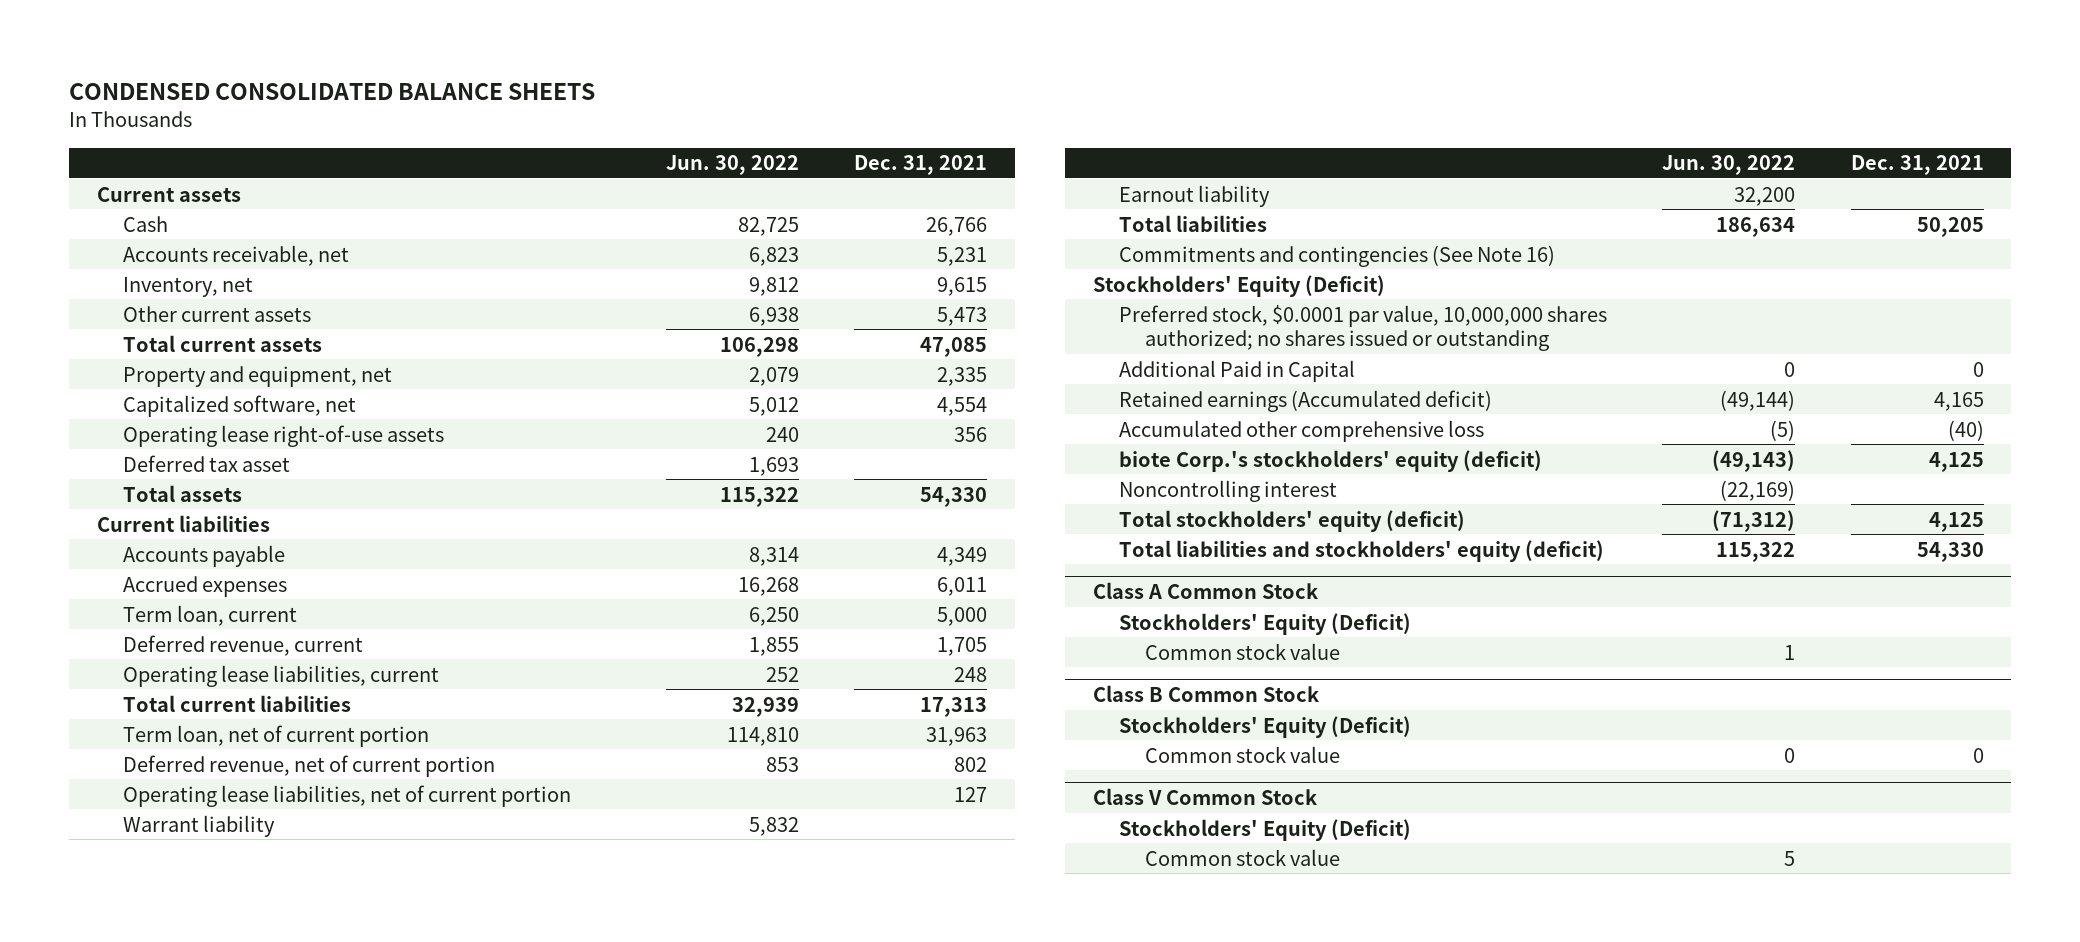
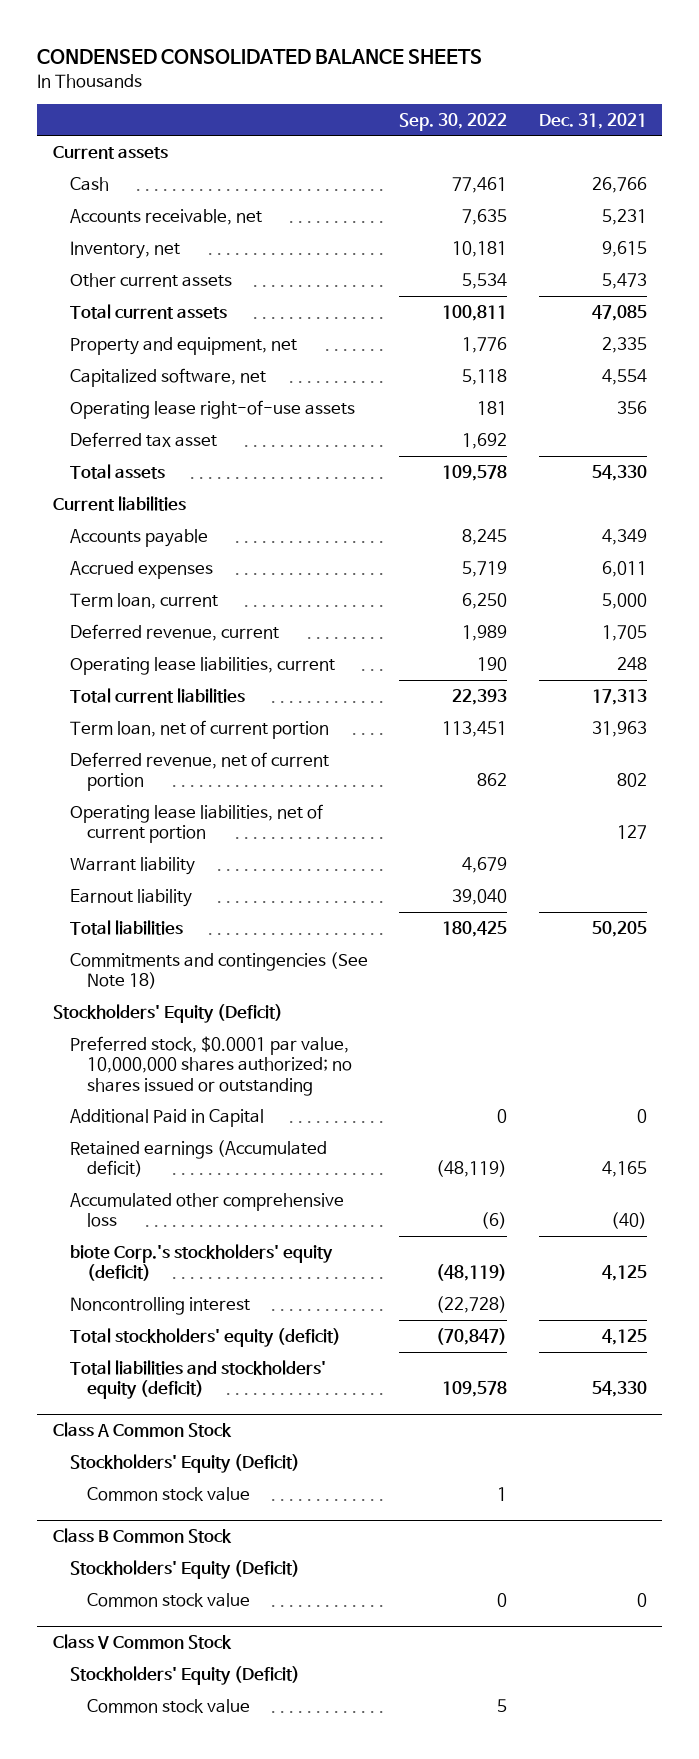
- | Jun. 30, 2022 | Dec. 31, 2021
+ | Sep. 30, 2022 | Dec. 31, 2021
- Commitments and contingencies (See Note 16)
+ Commitments and contingencies (See Note 18)

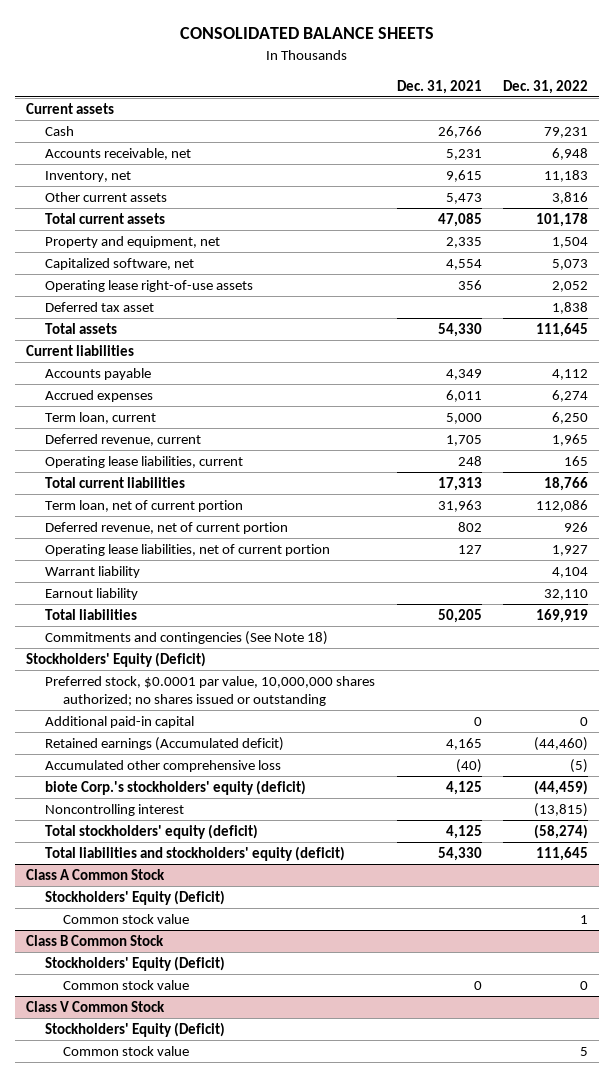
- CONDENSED CONSOLIDATED BALANCE SHEETS
+ CONSOLIDATED BALANCE SHEETS
- | Sep. 30, 2022 | Dec. 31, 2021
+ | Dec. 31, 2021 | Dec. 31, 2022
- Additional Paid in Capital | 0 | 0
+ Additional paid-in capital | 0 | 0

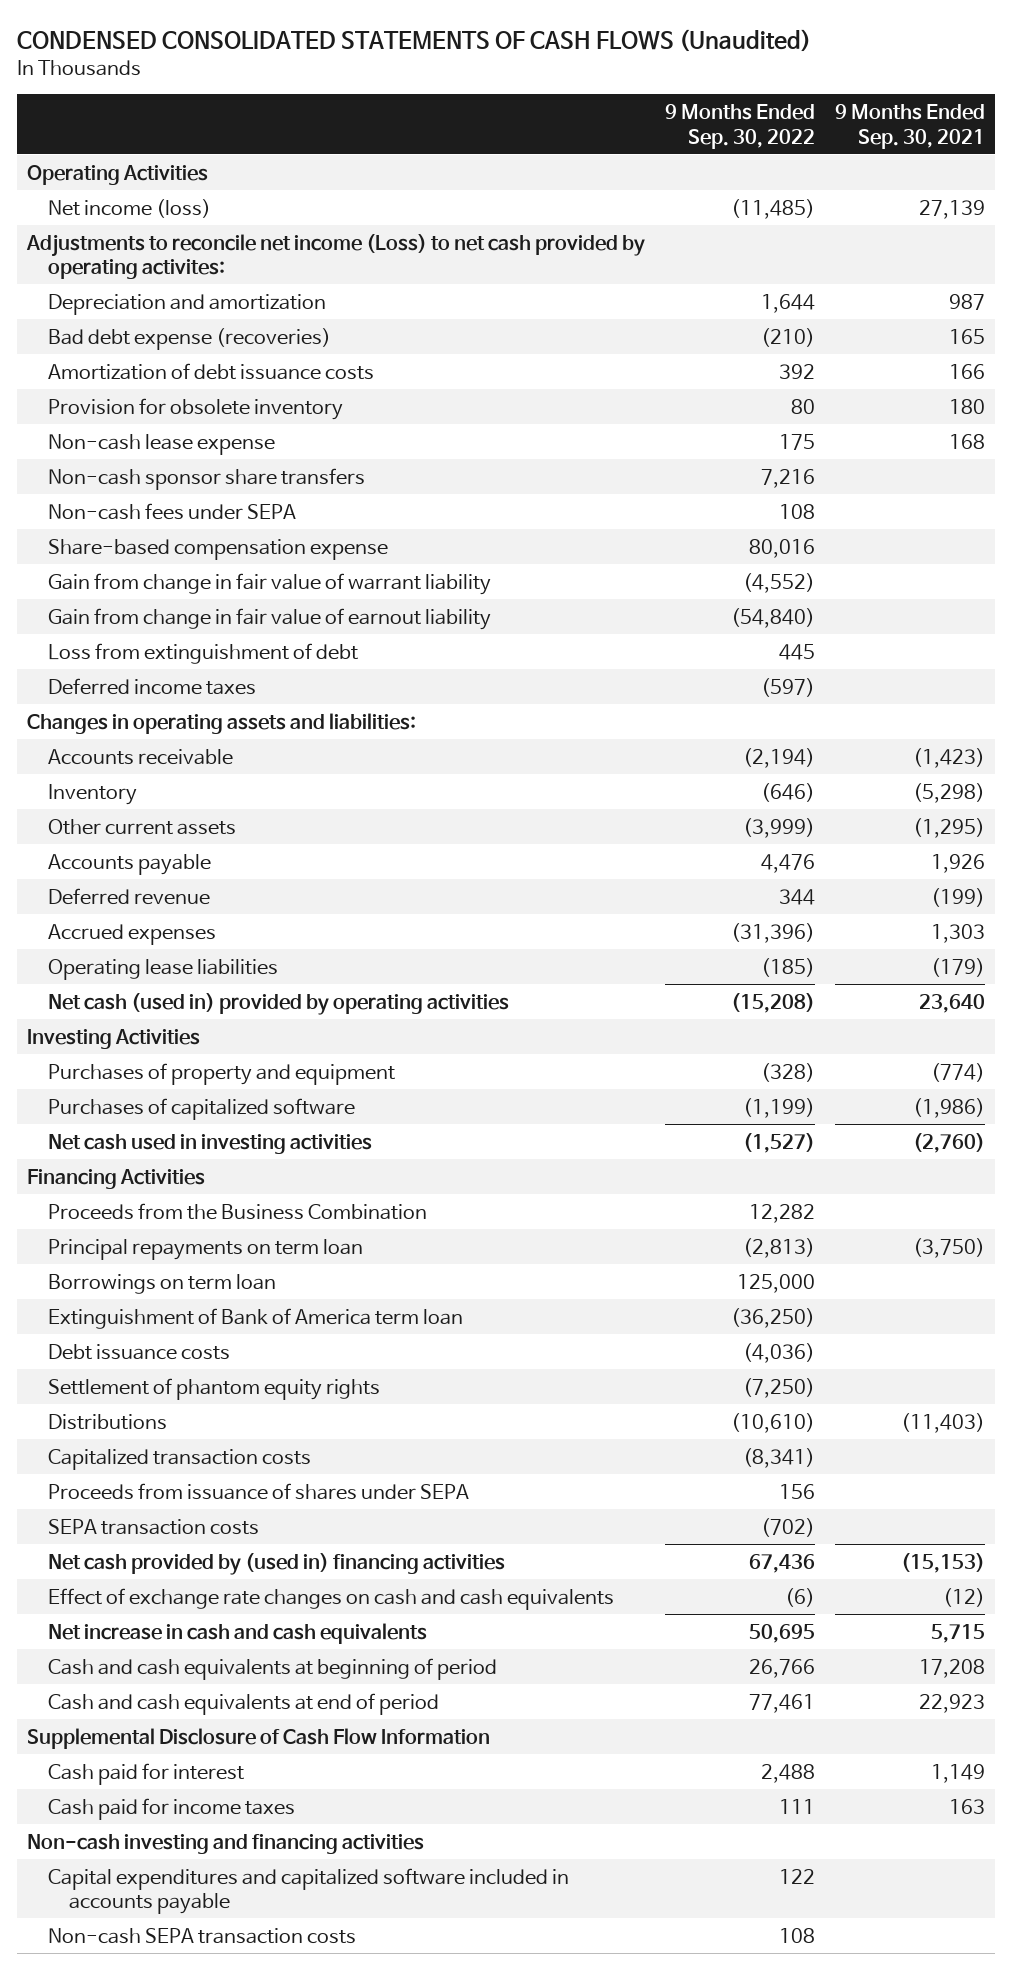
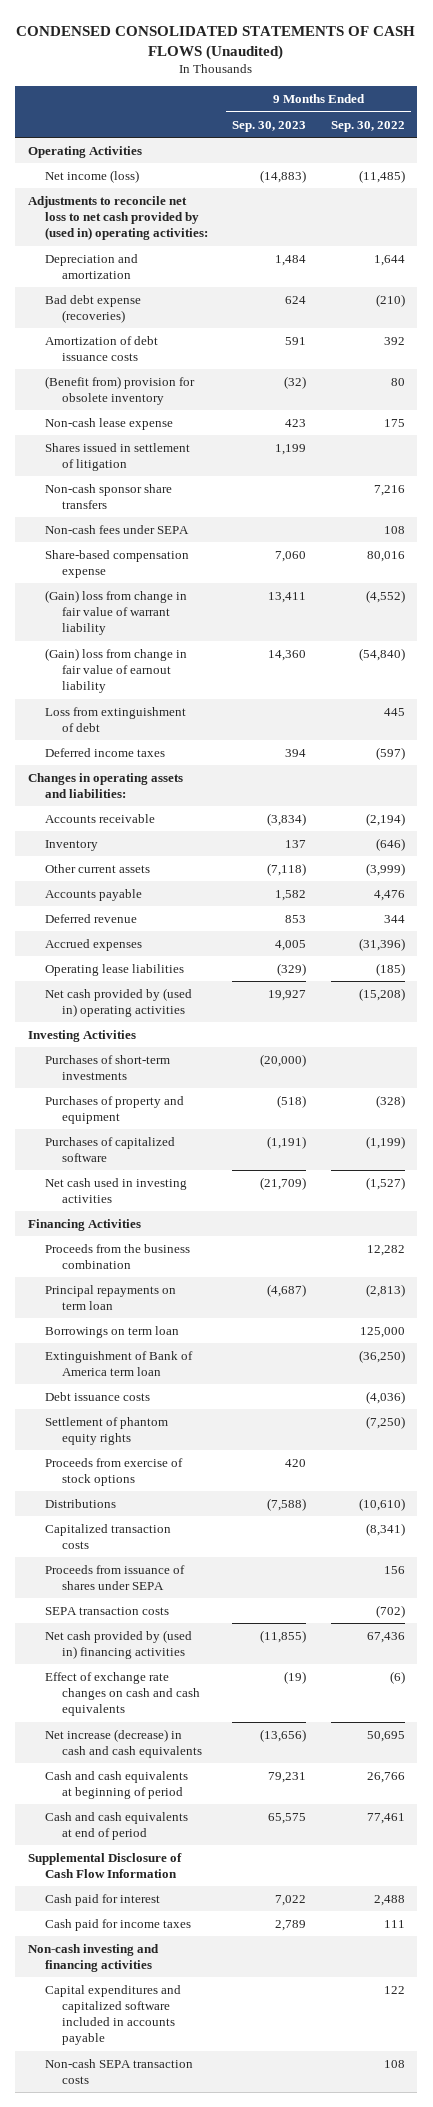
- | 9 Months Ended Sep. 30, 2022 | 9 Months Ended Sep. 30, 2021
+ | 9 Months Ended Sep. 30, 2023 | 9 Months Ended Sep. 30, 2022
- Adjustments to reconcile net income (Loss) to net cash provided by operating activites:
+ Adjustments to reconcile net loss to net cash provided by (used in) operating activities:
- Provision for obsolete inventory | 80 | 180
+ (Benefit from) provision for obsolete inventory | (32) | 80
+ Shares issued in settlement of litigation | 1,199 |
- Gain from change in fair value of warrant liability | (4,552) |
- Gain from change in fair value of earnout liability | (54,840) |
+ (Gain) loss from change in fair value of warrant liability | 13,411 | (4,552)
+ (Gain) loss from change in fair value of earnout liability | 14,360 | (54,840)
- Net cash (used in) provided by operating activities | (15,208) | 23,640
+ Net cash provided by (used in) operating activities | 19,927 | (15,208)
+ Purchases of short-term investments | (20,000) |
- Proceeds from the Business Combination | 12,282 |
+ Proceeds from the business combination | | 12,282
+ Proceeds from exercise of stock options | 420 |
- Net increase in cash and cash equivalents | 50,695 | 5,715
+ Net increase (decrease) in cash and cash equivalents | (13,656) | 50,695

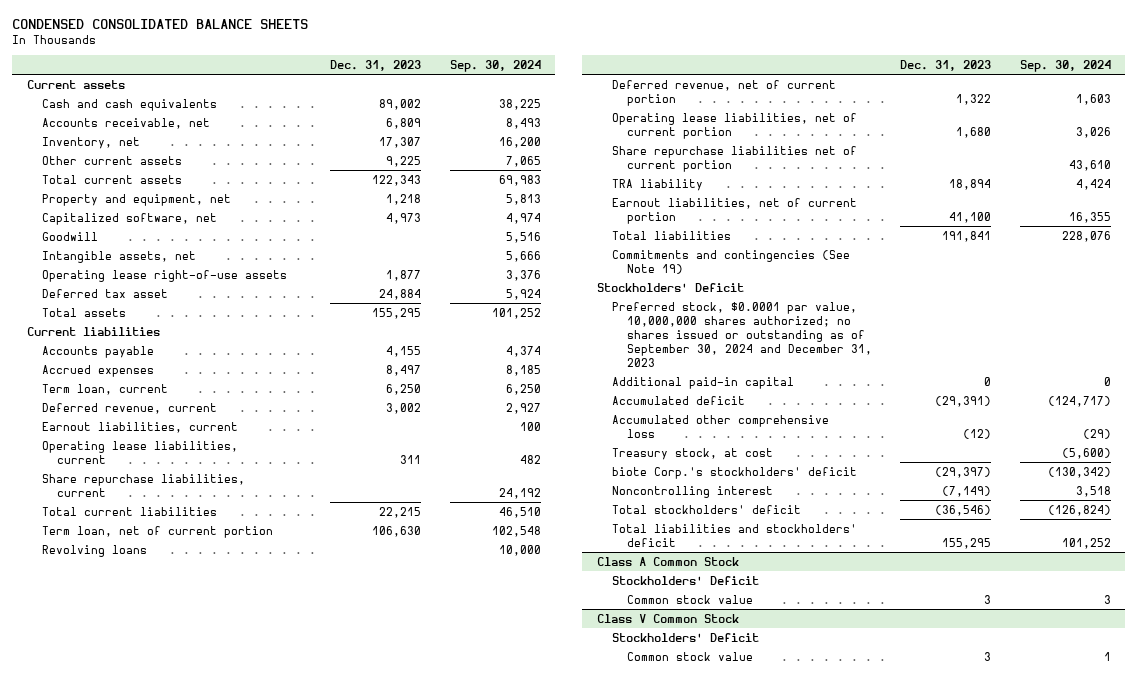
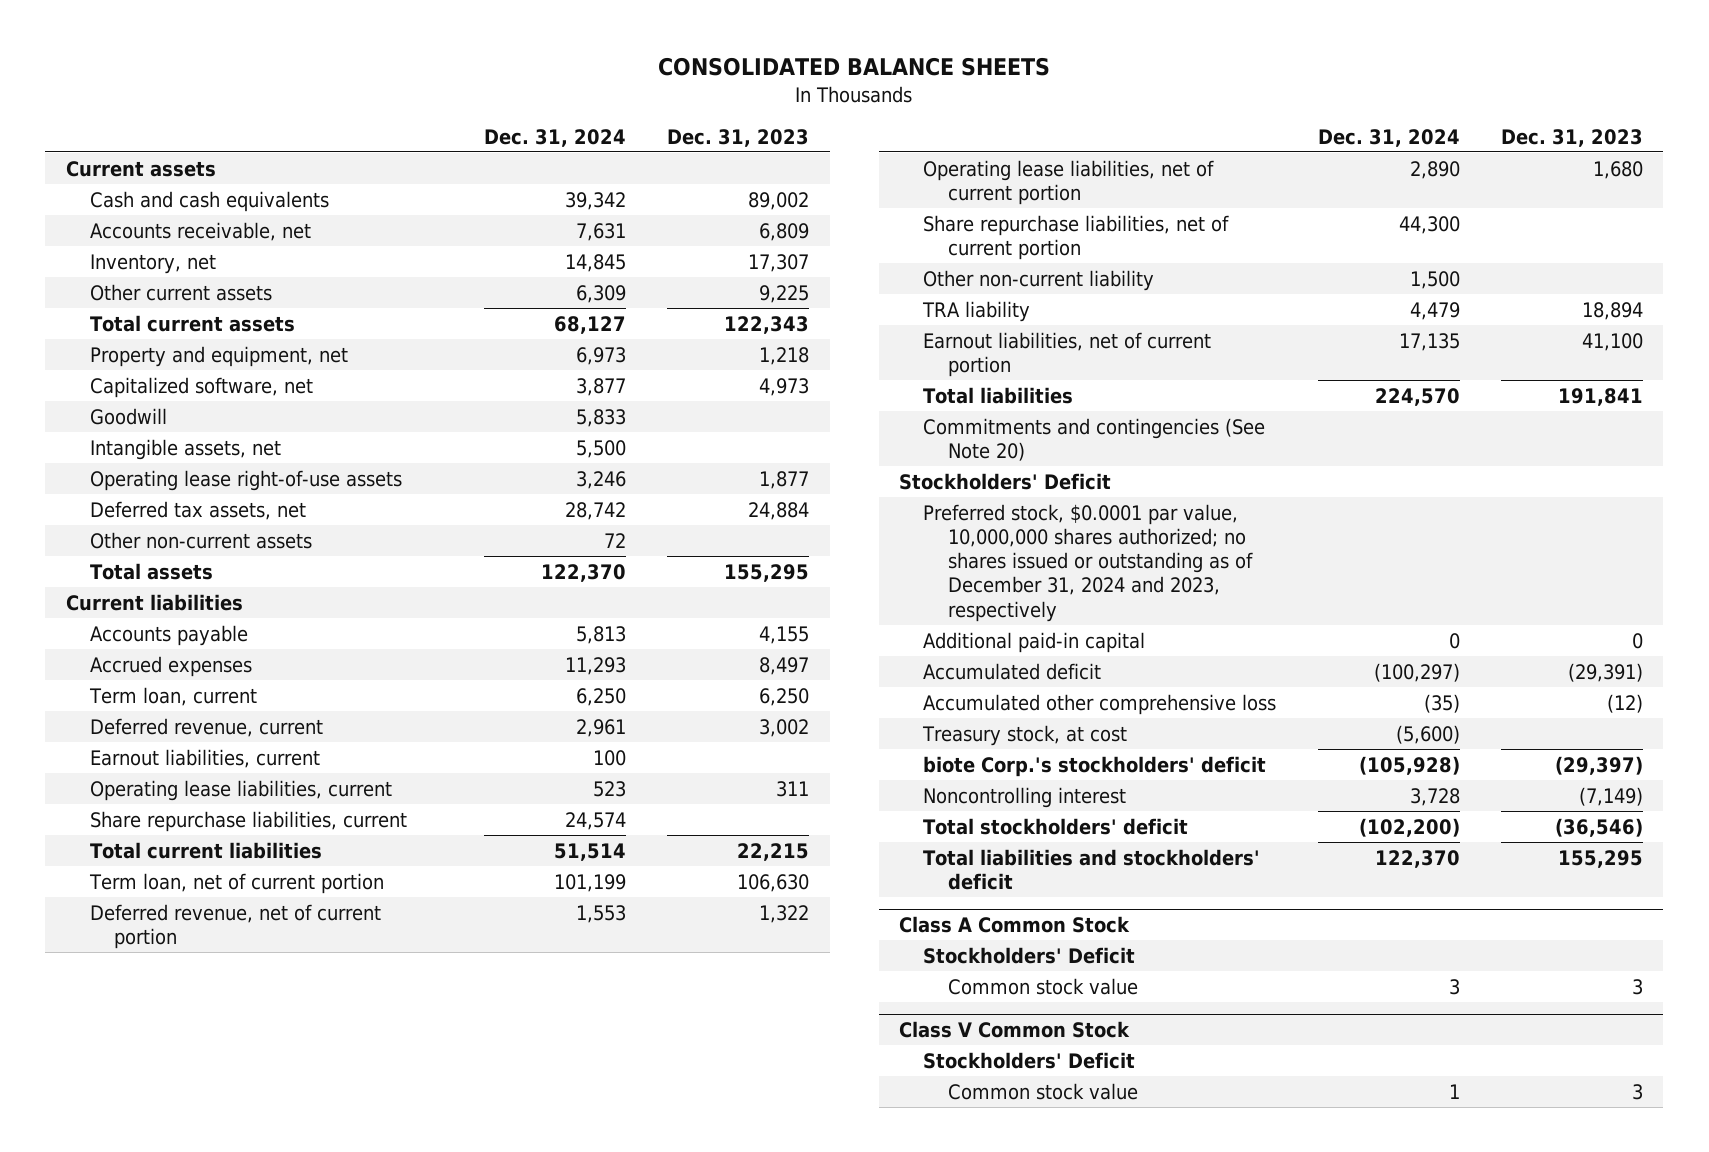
- CONDENSED CONSOLIDATED BALANCE SHEETS
+ CONSOLIDATED BALANCE SHEETS
- | Dec. 31, 2023 | Sep. 30, 2024
+ | Dec. 31, 2024 | Dec. 31, 2023
- Deferred tax asset | 24,884 | 5,924
+ Deferred tax assets, net | 28,742 | 24,884
+ Other non-current assets | 72 |
- Revolving loans | | 10,000
- Share repurchase liabilities net of current portion | | 43,610
+ Share repurchase liabilities, net of current portion | 44,300 |
+ Other non-current liability | 1,500 |
- Commitments and contingencies (See Note 19)
+ Commitments and contingencies (See Note 20)
- Preferred stock, $0.0001 par value, 10,000,000 shares authorized; no shares issued or outstanding as of September 30, 2024 and December 31, 2023
+ Preferred stock, $0.0001 par value, 10,000,000 shares authorized; no shares issued or outstanding as of December 31, 2024 and 2023, respectively

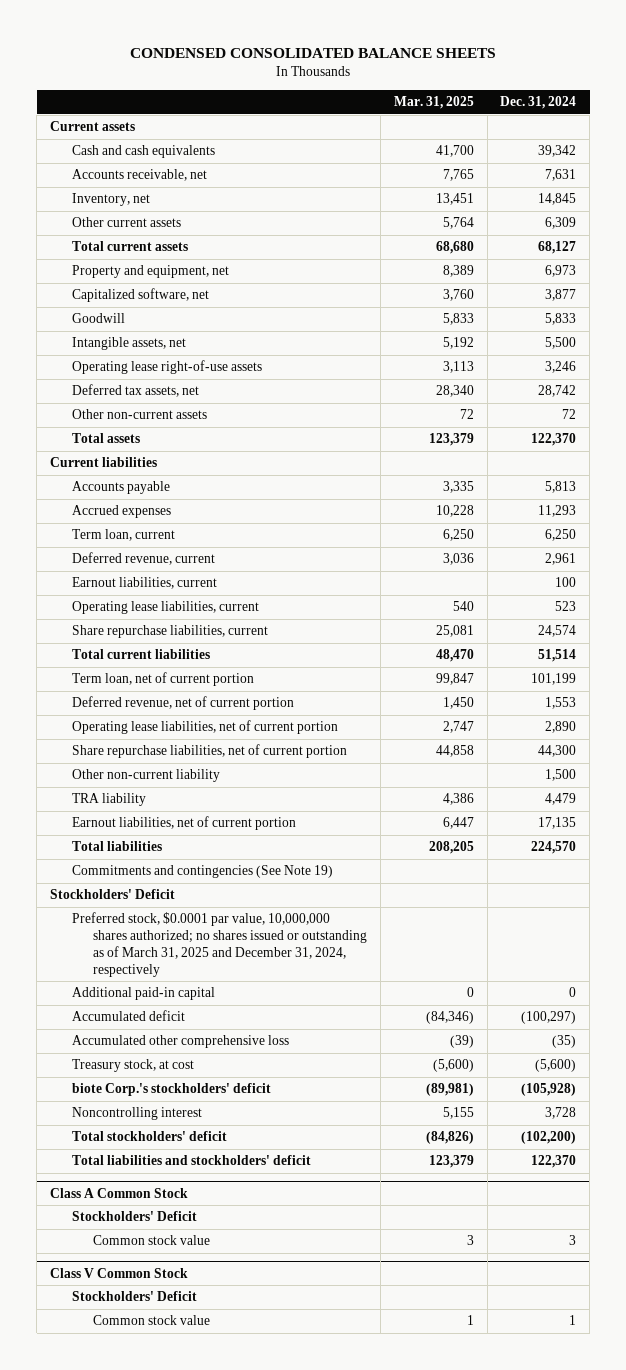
- CONSOLIDATED BALANCE SHEETS
+ CONDENSED CONSOLIDATED BALANCE SHEETS
- | Dec. 31, 2024 | Dec. 31, 2023
+ | Mar. 31, 2025 | Dec. 31, 2024
- Commitments and contingencies (See Note 20)
+ Commitments and contingencies (See Note 19)
- Preferred stock, $0.0001 par value, 10,000,000 shares authorized; no shares issued or outstanding as of December 31, 2024 and 2023, respectively
+ Preferred stock, $0.0001 par value, 10,000,000 shares authorized; no shares issued or outstanding as of March 31, 2025 and December 31, 2024, respectively

